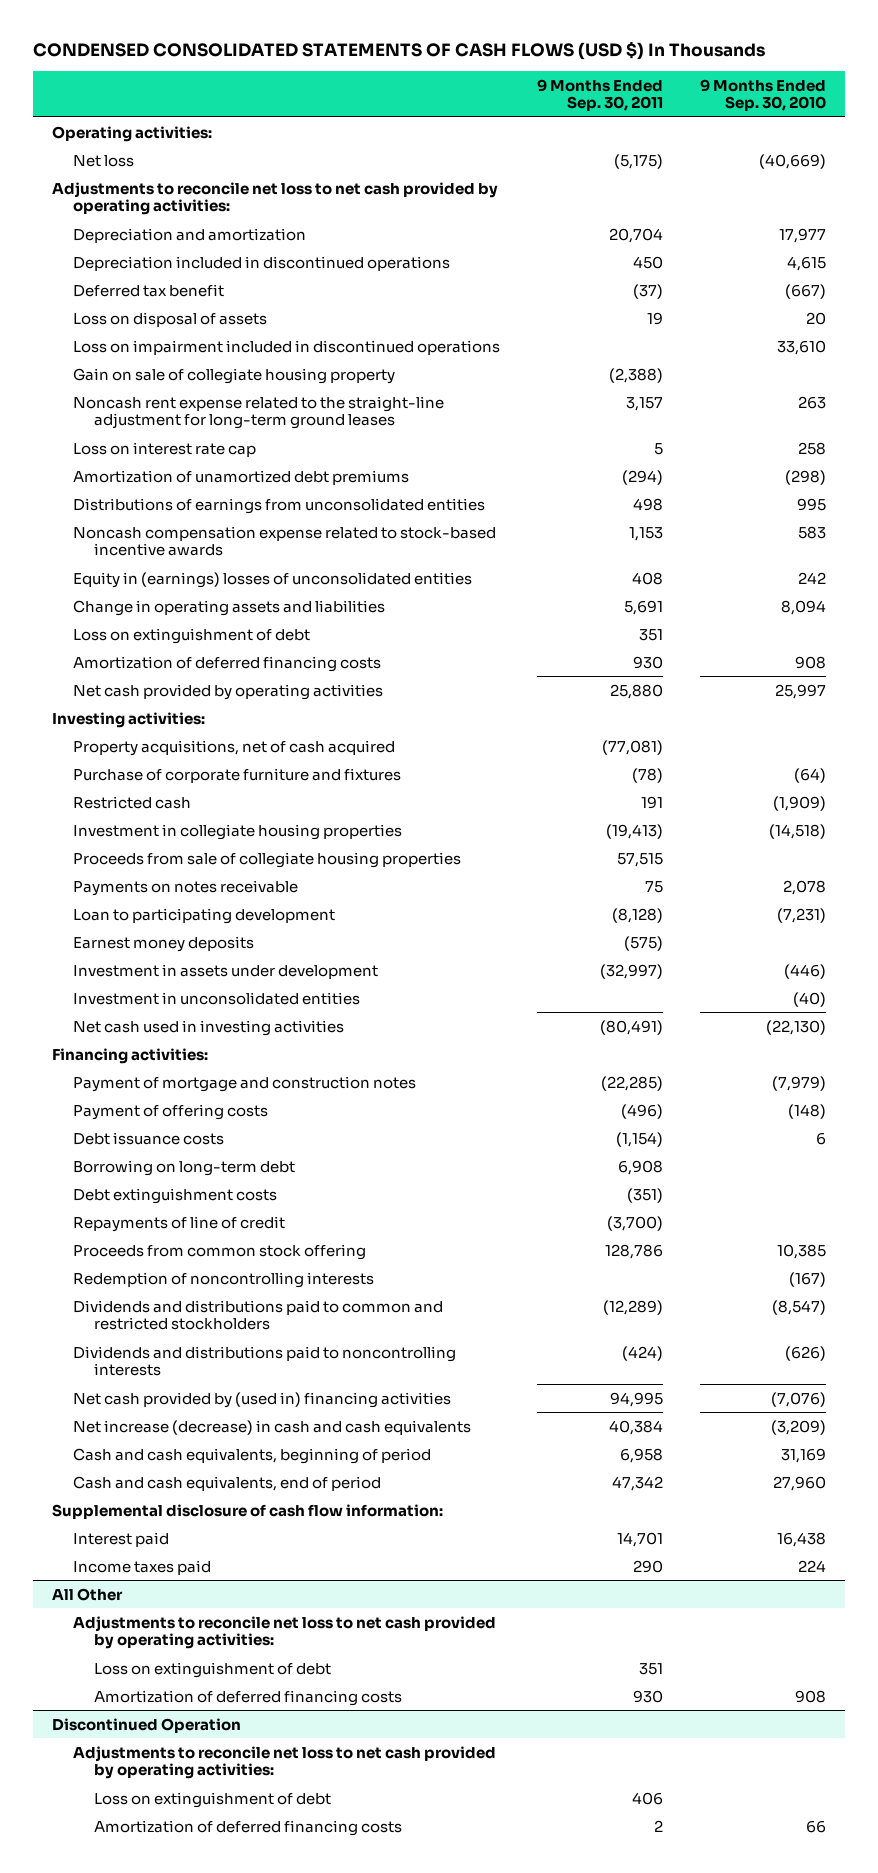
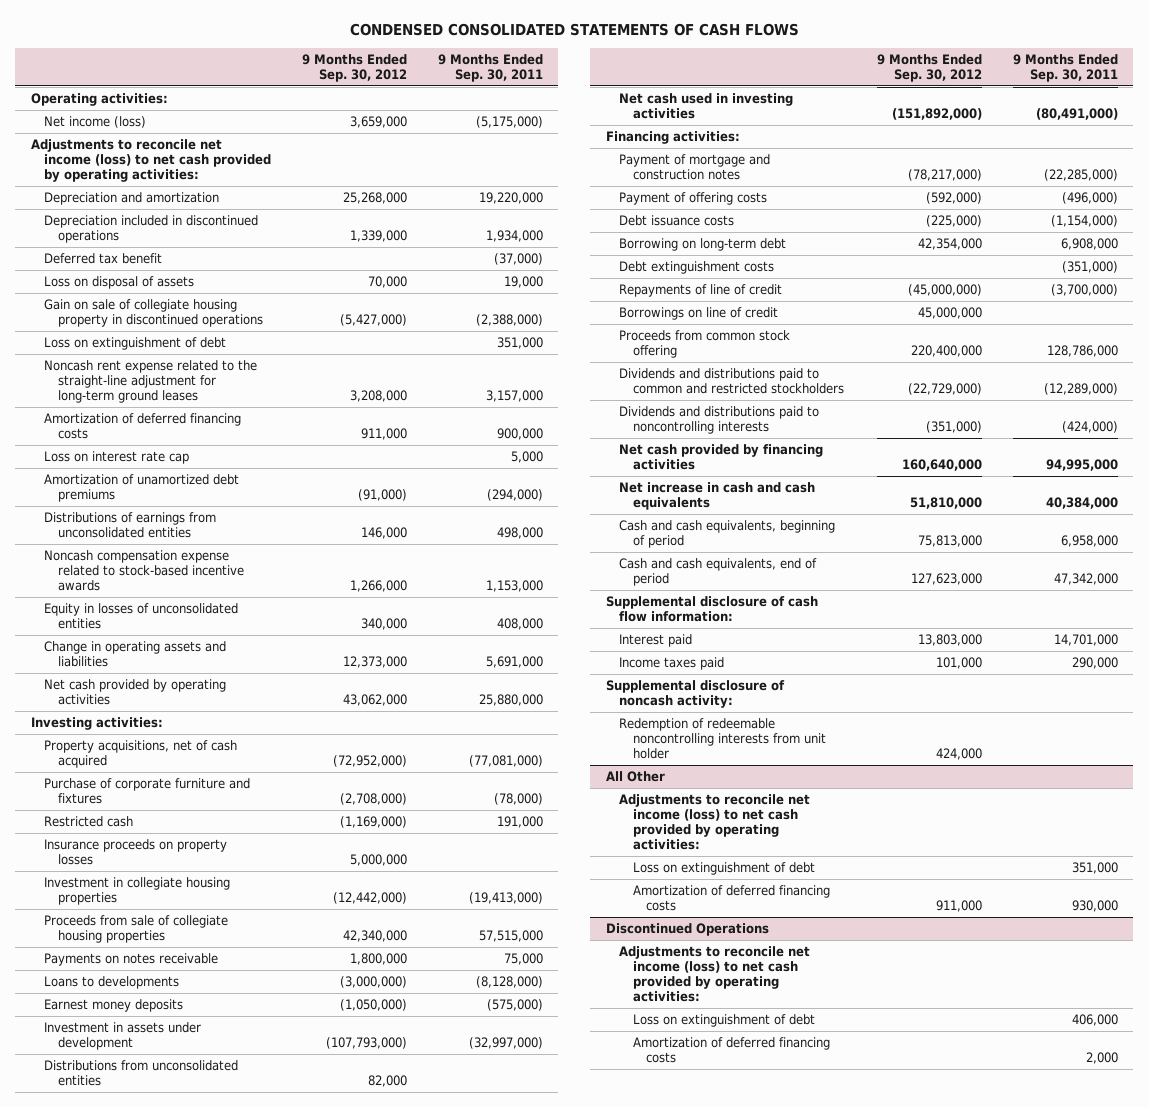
- CONDENSED CONSOLIDATED STATEMENTS OF CASH FLOWS (USD $) In Thousands
+ CONDENSED CONSOLIDATED STATEMENTS OF CASH FLOWS
- | 9 Months Ended Sep. 30, 2011 | 9 Months Ended Sep. 30, 2010
+ | 9 Months Ended Sep. 30, 2012 | 9 Months Ended Sep. 30, 2011
- Net loss | (5,175) | (40,669)
- Adjustments to reconcile net loss to net cash provided by operating activities:
- Depreciation and amortization | 20,704 | 17,977
- Depreciation included in discontinued operations | 450 | 4,615
- Deferred tax benefit | (37) | (667)
- Loss on disposal of assets | 19 | 20
- Loss on impairment included in discontinued operations | | 33,610
- Gain on sale of collegiate housing property | (2,388) |
- Noncash rent expense related to the straight-line adjustment for long-term ground leases | 3,157 | 263
- Loss on interest rate cap | 5 | 258
- Amortization of unamortized debt premiums | (294) | (298)
- Distributions of earnings from unconsolidated entities | 498 | 995
- Noncash compensation expense related to stock-based incentive awards | 1,153 | 583
- Equity in (earnings) losses of unconsolidated entities | 408 | 242
- Change in operating assets and liabilities | 5,691 | 8,094
- Loss on extinguishment of debt | 351 |
- Amortization of deferred financing costs | 930 | 908
- Net cash provided by operating activities | 25,880 | 25,997
+ Net income (loss) | 3,659,000 | (5,175,000)
+ Adjustments to reconcile net income (loss) to net cash provided by operating activities:
+ Depreciation and amortization | 25,268,000 | 19,220,000
+ Depreciation included in discontinued operations | 1,339,000 | 1,934,000
+ Deferred tax benefit | | (37,000)
+ Loss on disposal of assets | 70,000 | 19,000
+ Gain on sale of collegiate housing property in discontinued operations | (5,427,000) | (2,388,000)
+ Loss on extinguishment of debt | | 351,000
+ Noncash rent expense related to the straight-line adjustment for long-term ground leases | 3,208,000 | 3,157,000
+ Amortization of deferred financing costs | 911,000 | 900,000
+ Loss on interest rate cap | | 5,000
+ Amortization of unamortized debt premiums | (91,000) | (294,000)
+ Distributions of earnings from unconsolidated entities | 146,000 | 498,000
+ Noncash compensation expense related to stock-based incentive awards | 1,266,000 | 1,153,000
+ Equity in losses of unconsolidated entities | 340,000 | 408,000
+ Change in operating assets and liabilities | 12,373,000 | 5,691,000
+ Net cash provided by operating activities | 43,062,000 | 25,880,000
- Property acquisitions, net of cash acquired | (77,081) |
- Purchase of corporate furniture and fixtures | (78) | (64)
- Restricted cash | 191 | (1,909)
- Investment in collegiate housing properties | (19,413) | (14,518)
- Proceeds from sale of collegiate housing properties | 57,515 |
- Payments on notes receivable | 75 | 2,078
- Loan to participating development | (8,128) | (7,231)
- Earnest money deposits | (575) |
- Investment in assets under development | (32,997) | (446)
- Investment in unconsolidated entities | | (40)
- Net cash used in investing activities | (80,491) | (22,130)
+ Property acquisitions, net of cash acquired | (72,952,000) | (77,081,000)
+ Purchase of corporate furniture and fixtures | (2,708,000) | (78,000)
+ Restricted cash | (1,169,000) | 191,000
+ Insurance proceeds on property losses | 5,000,000 |
+ Investment in collegiate housing properties | (12,442,000) | (19,413,000)
+ Proceeds from sale of collegiate housing properties | 42,340,000 | 57,515,000
+ Payments on notes receivable | 1,800,000 | 75,000
+ Loans to developments | (3,000,000) | (8,128,000)
+ Earnest money deposits | (1,050,000) | (575,000)
+ Investment in assets under development | (107,793,000) | (32,997,000)
+ Distributions from unconsolidated entities | 82,000 |
+ Net cash used in investing activities | (151,892,000) | (80,491,000)
- Payment of mortgage and construction notes | (22,285) | (7,979)
- Payment of offering costs | (496) | (148)
- Debt issuance costs | (1,154) | 6
- Borrowing on long-term debt | 6,908 |
- Debt extinguishment costs | (351) |
- Repayments of line of credit | (3,700) |
- Proceeds from common stock offering | 128,786 | 10,385
- Redemption of noncontrolling interests | | (167)
- Dividends and distributions paid to common and restricted stockholders | (12,289) | (8,547)
- Dividends and distributions paid to noncontrolling interests | (424) | (626)
- Net cash provided by (used in) financing activities | 94,995 | (7,076)
- Net increase (decrease) in cash and cash equivalents | 40,384 | (3,209)
- Cash and cash equivalents, beginning of period | 6,958 | 31,169
- Cash and cash equivalents, end of period | 47,342 | 27,960
+ Payment of mortgage and construction notes | (78,217,000) | (22,285,000)
+ Payment of offering costs | (592,000) | (496,000)
+ Debt issuance costs | (225,000) | (1,154,000)
+ Borrowing on long-term debt | 42,354,000 | 6,908,000
+ Debt extinguishment costs | | (351,000)
+ Repayments of line of credit | (45,000,000) | (3,700,000)
+ Borrowings on line of credit | 45,000,000 |
+ Proceeds from common stock offering | 220,400,000 | 128,786,000
+ Dividends and distributions paid to common and restricted stockholders | (22,729,000) | (12,289,000)
+ Dividends and distributions paid to noncontrolling interests | (351,000) | (424,000)
+ Net cash provided by financing activities | 160,640,000 | 94,995,000
+ Net increase in cash and cash equivalents | 51,810,000 | 40,384,000
+ Cash and cash equivalents, beginning of period | 75,813,000 | 6,958,000
+ Cash and cash equivalents, end of period | 127,623,000 | 47,342,000
- Interest paid | 14,701 | 16,438
- Income taxes paid | 290 | 224
+ Interest paid | 13,803,000 | 14,701,000
+ Income taxes paid | 101,000 | 290,000
+ Supplemental disclosure of noncash activity:
+ Redemption of redeemable noncontrolling interests from unit holder | 424,000 |
@ All Other
- Adjustments to reconcile net loss to net cash provided by operating activities:
- Loss on extinguishment of debt | 351 |
- Amortization of deferred financing costs | 930 | 908
- Discontinued Operation
- Adjustments to reconcile net loss to net cash provided by operating activities:
- Loss on extinguishment of debt | 406 |
- Amortization of deferred financing costs | 2 | 66
@ All Other
+ Adjustments to reconcile net income (loss) to net cash provided by operating activities:
+ Loss on extinguishment of debt | | 351,000
+ Amortization of deferred financing costs | 911,000 | 930,000
+ Discontinued Operations
+ Adjustments to reconcile net income (loss) to net cash provided by operating activities:
+ Loss on extinguishment of debt | | 406,000
+ Amortization of deferred financing costs | | 2,000

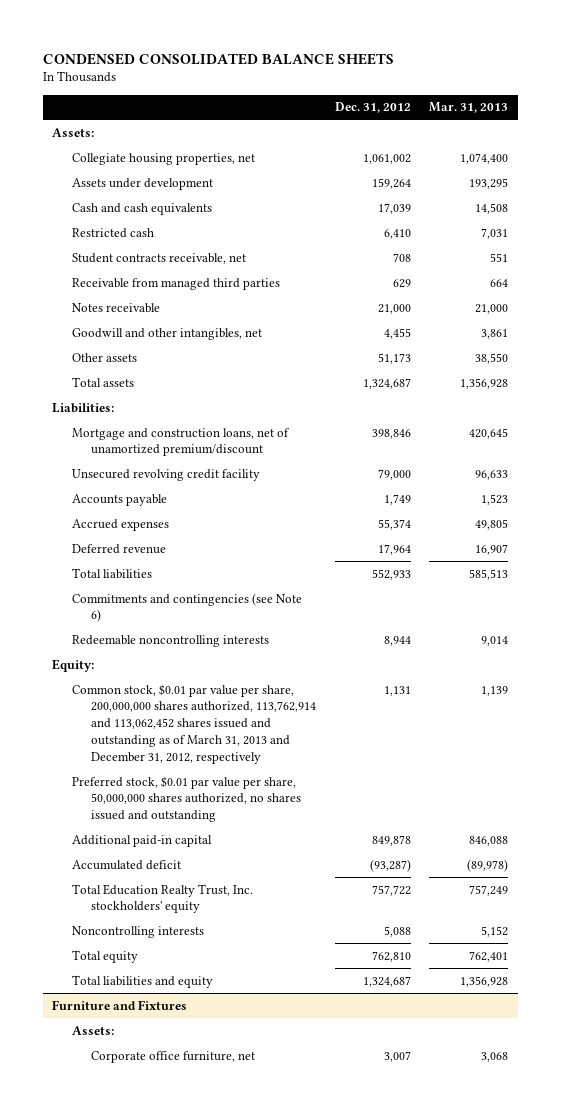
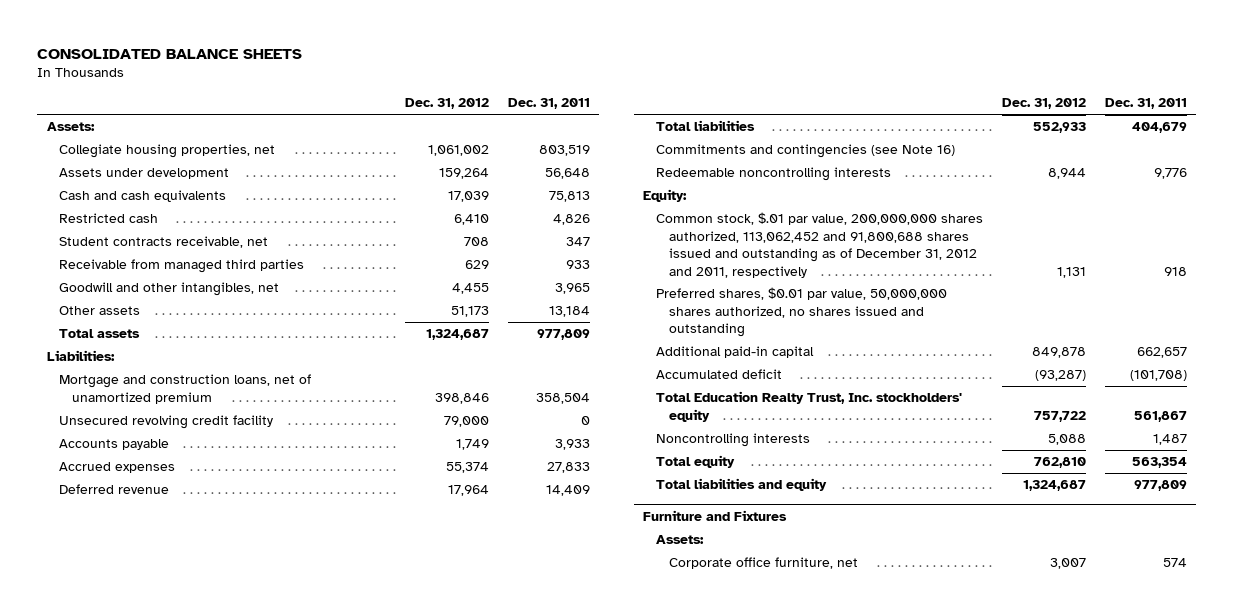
- CONDENSED CONSOLIDATED BALANCE SHEETS
+ CONSOLIDATED BALANCE SHEETS
- | Dec. 31, 2012 | Mar. 31, 2013
+ | Dec. 31, 2012 | Dec. 31, 2011
- Notes receivable | 21,000 | 21,000
- Mortgage and construction loans, net of unamortized premium/discount | 398,846 | 420,645
+ Mortgage and construction loans, net of unamortized premium | 398,846 | 358,504
- Commitments and contingencies (see Note 6)
+ Commitments and contingencies (see Note 16)
- Common stock, $0.01 par value per share, 200,000,000 shares authorized, 113,762,914 and 113,062,452 shares issued and outstanding as of March 31, 2013 and December 31, 2012, respectively | 1,131 | 1,139
- Preferred stock, $0.01 par value per share, 50,000,000 shares authorized, no shares issued and outstanding
+ Common stock, $.01 par value, 200,000,000 shares authorized, 113,062,452 and 91,800,688 shares issued and outstanding as of December 31, 2012 and 2011, respectively | 1,131 | 918
+ Preferred shares, $0.01 par value, 50,000,000 shares authorized, no shares issued and outstanding

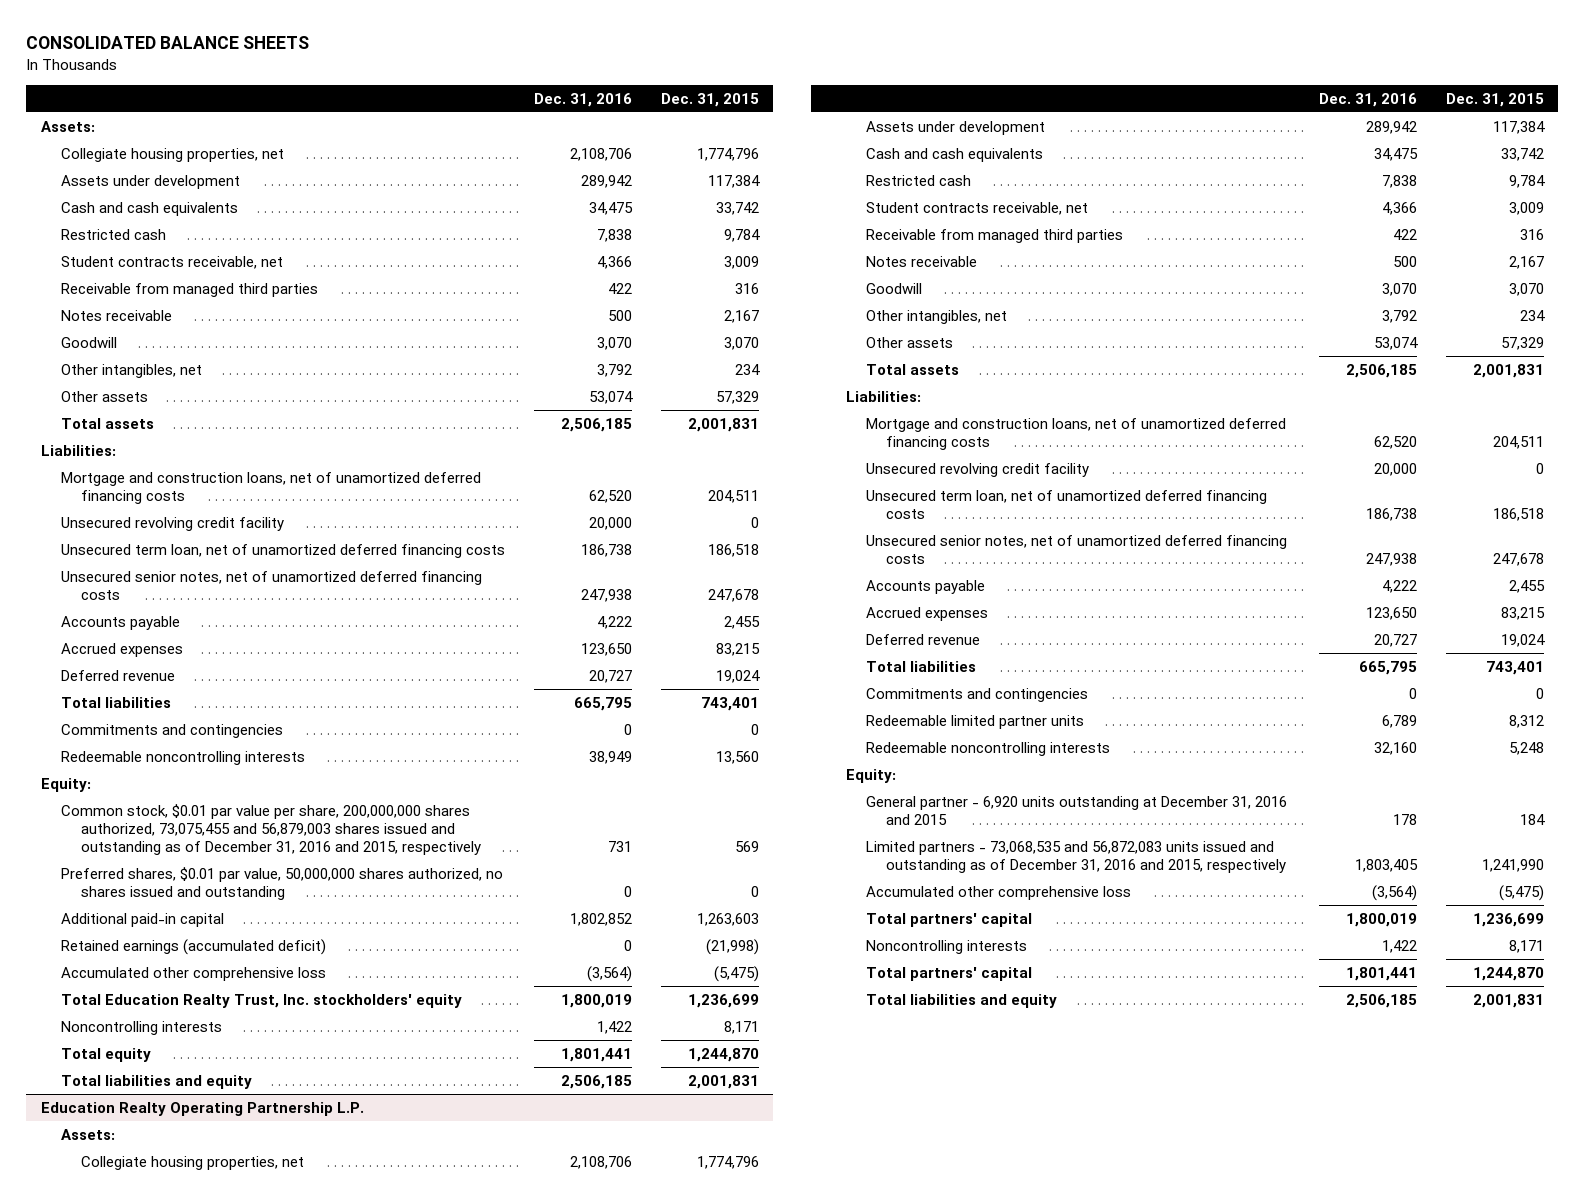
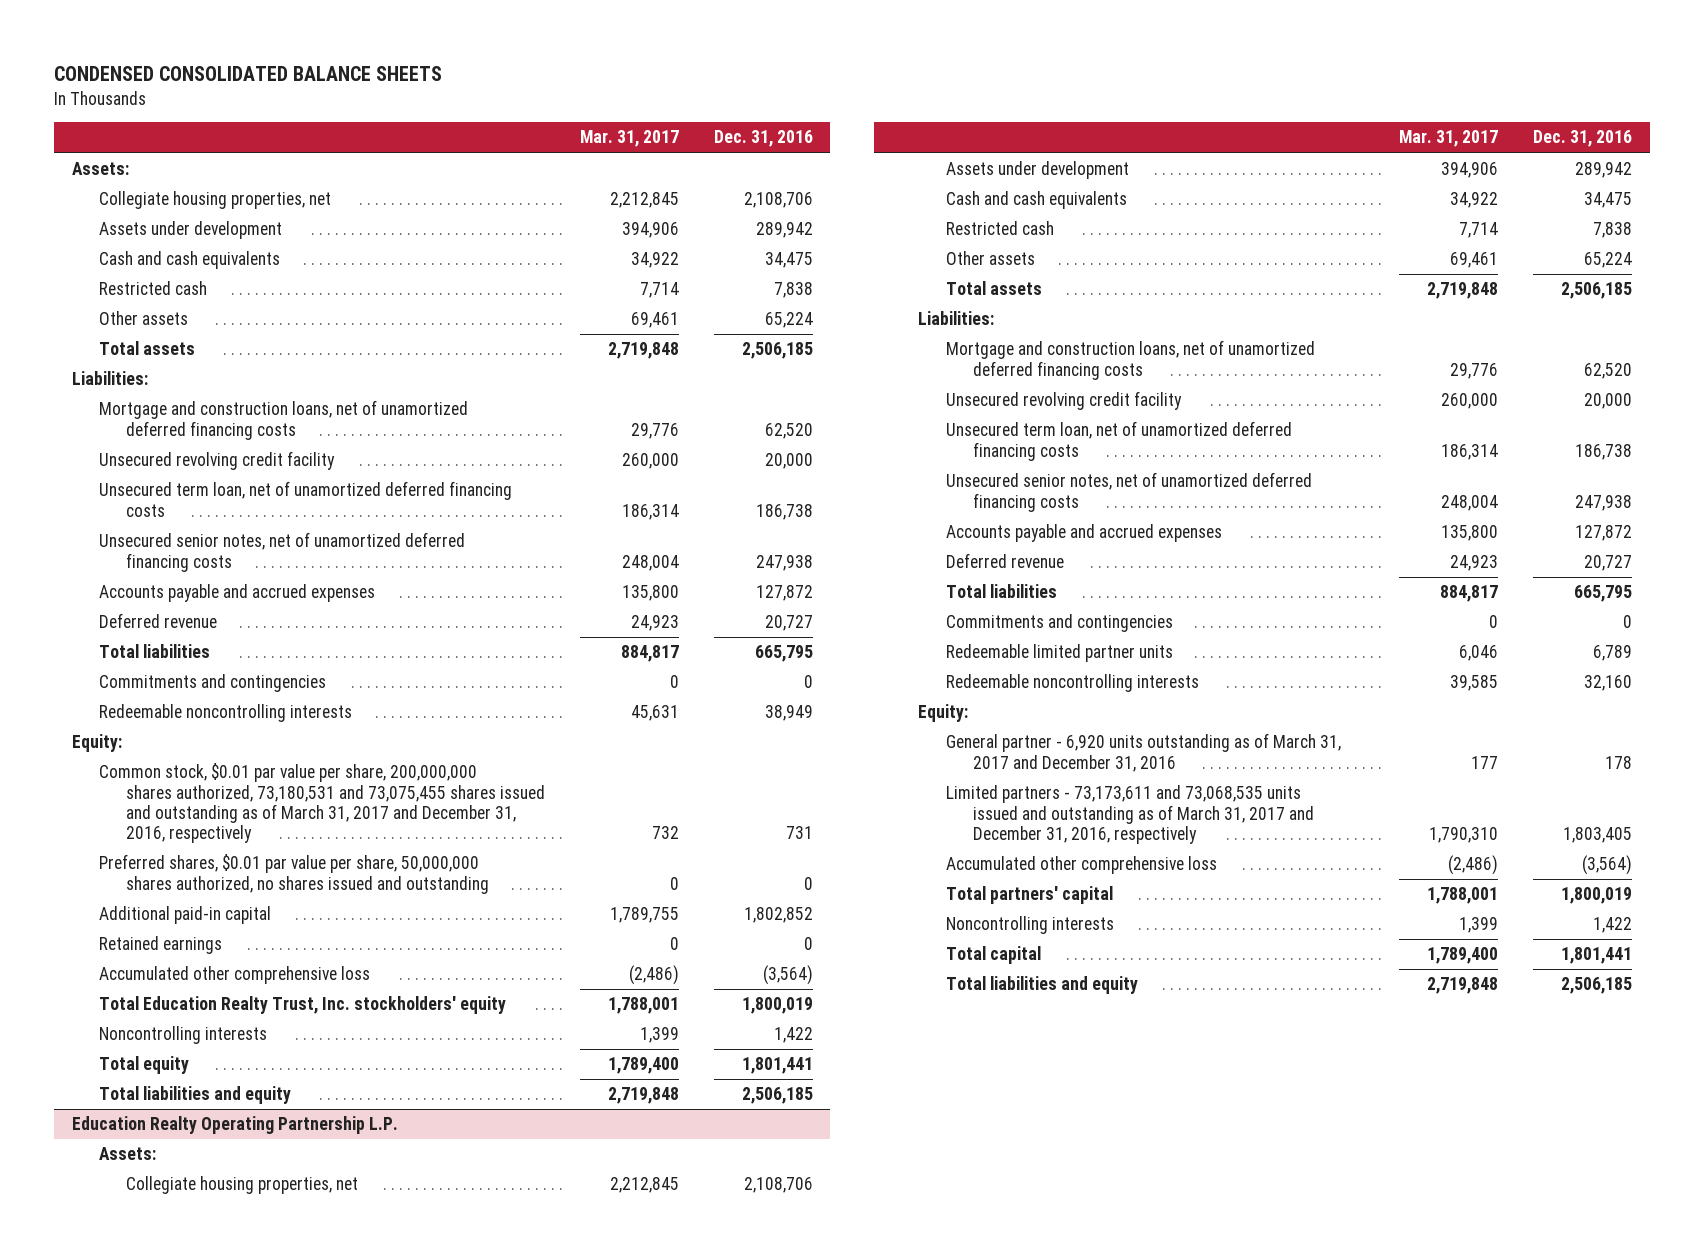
- CONSOLIDATED BALANCE SHEETS
+ CONDENSED CONSOLIDATED BALANCE SHEETS
- | Dec. 31, 2016 | Dec. 31, 2015
+ | Mar. 31, 2017 | Dec. 31, 2016
- Student contracts receivable, net | 4,366 | 3,009
- Receivable from managed third parties | 422 | 316
- Notes receivable | 500 | 2,167
- Goodwill | 3,070 | 3,070
- Other intangibles, net | 3,792 | 234
- Other assets | 53,074 | 57,329
+ Other assets | 69,461 | 65,224
- Accounts payable | 4,222 | 2,455
- Accrued expenses | 123,650 | 83,215
+ Accounts payable and accrued expenses | 135,800 | 127,872
- Common stock, $0.01 par value per share, 200,000,000 shares authorized, 73,075,455 and 56,879,003 shares issued and outstanding as of December 31, 2016 and 2015, respectively | 731 | 569
- Preferred shares, $0.01 par value, 50,000,000 shares authorized, no shares issued and outstanding | 0 | 0
+ Common stock, $0.01 par value per share, 200,000,000 shares authorized, 73,180,531 and 73,075,455 shares issued and outstanding as of March 31, 2017 and December 31, 2016, respectively | 732 | 731
+ Preferred shares, $0.01 par value per share, 50,000,000 shares authorized, no shares issued and outstanding | 0 | 0
- Retained earnings (accumulated deficit) | 0 | (21,998)
+ Retained earnings | 0 | 0
@ Education Realty Operating Partnership L.P.
- Student contracts receivable, net | 4,366 | 3,009
- Receivable from managed third parties | 422 | 316
- Notes receivable | 500 | 2,167
- Goodwill | 3,070 | 3,070
- Other intangibles, net | 3,792 | 234
- Other assets | 53,074 | 57,329
+ Other assets | 69,461 | 65,224
- Accounts payable | 4,222 | 2,455
- Accrued expenses | 123,650 | 83,215
+ Accounts payable and accrued expenses | 135,800 | 127,872
- General partner - 6,920 units outstanding at December 31, 2016 and 2015 | 178 | 184
- Limited partners - 73,068,535 and 56,872,083 units issued and outstanding as of December 31, 2016 and 2015, respectively | 1,803,405 | 1,241,990
+ General partner - 6,920 units outstanding as of March 31, 2017 and December 31, 2016 | 177 | 178
+ Limited partners - 73,173,611 and 73,068,535 units issued and outstanding as of March 31, 2017 and December 31, 2016, respectively | 1,790,310 | 1,803,405
- Total partners' capital | 1,801,441 | 1,244,870
+ Total capital | 1,789,400 | 1,801,441

